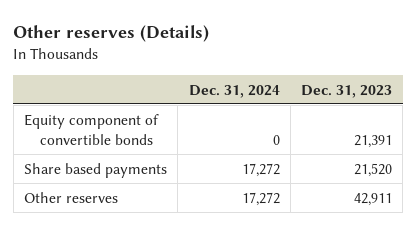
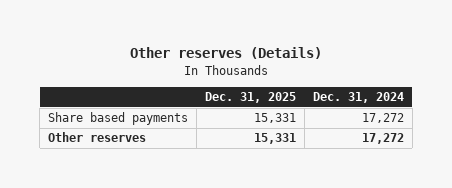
- | Dec. 31, 2024 | Dec. 31, 2023
+ | Dec. 31, 2025 | Dec. 31, 2024
- Equity component of convertible bonds | 0 | 21,391

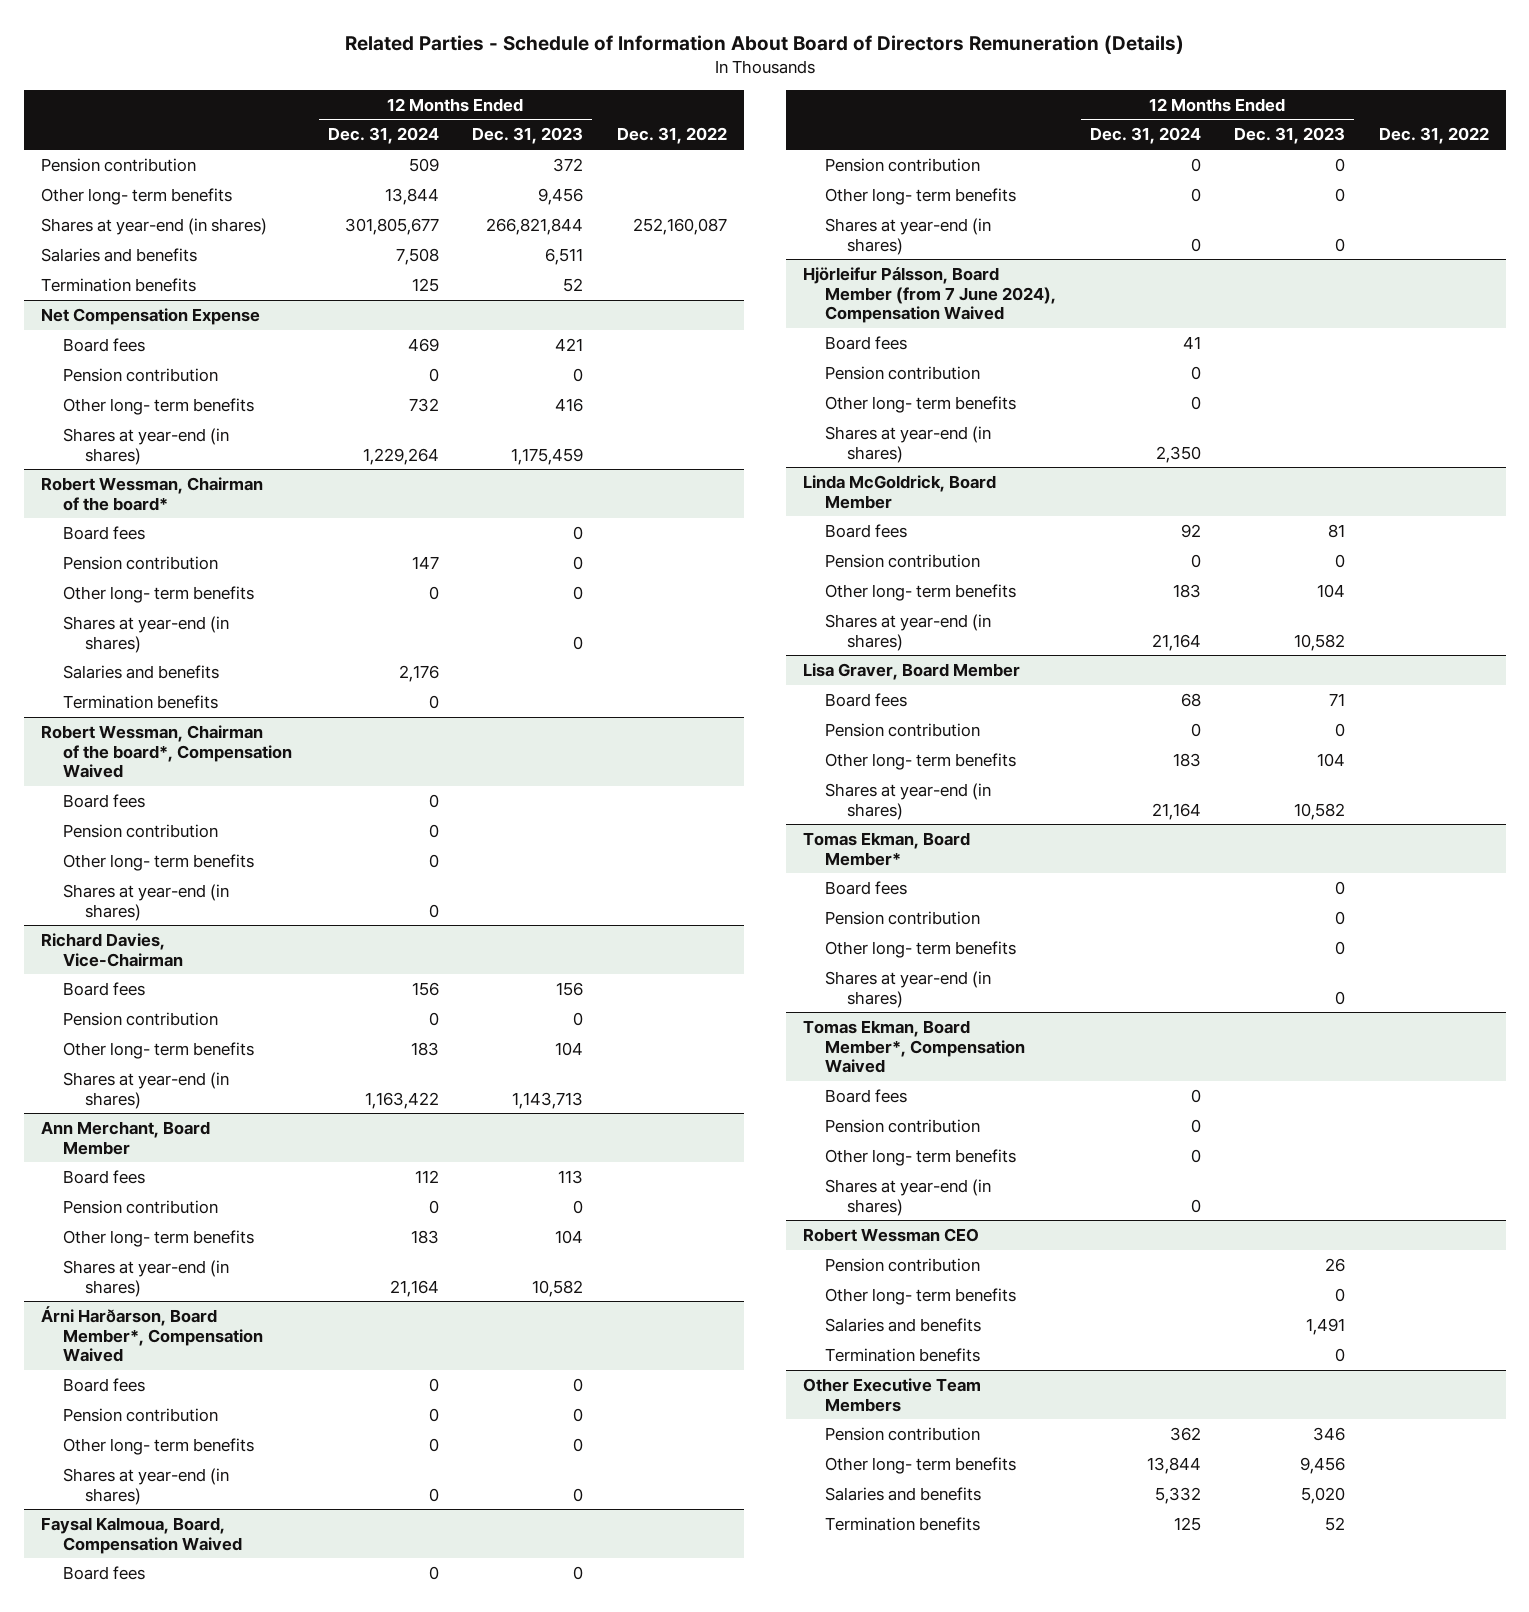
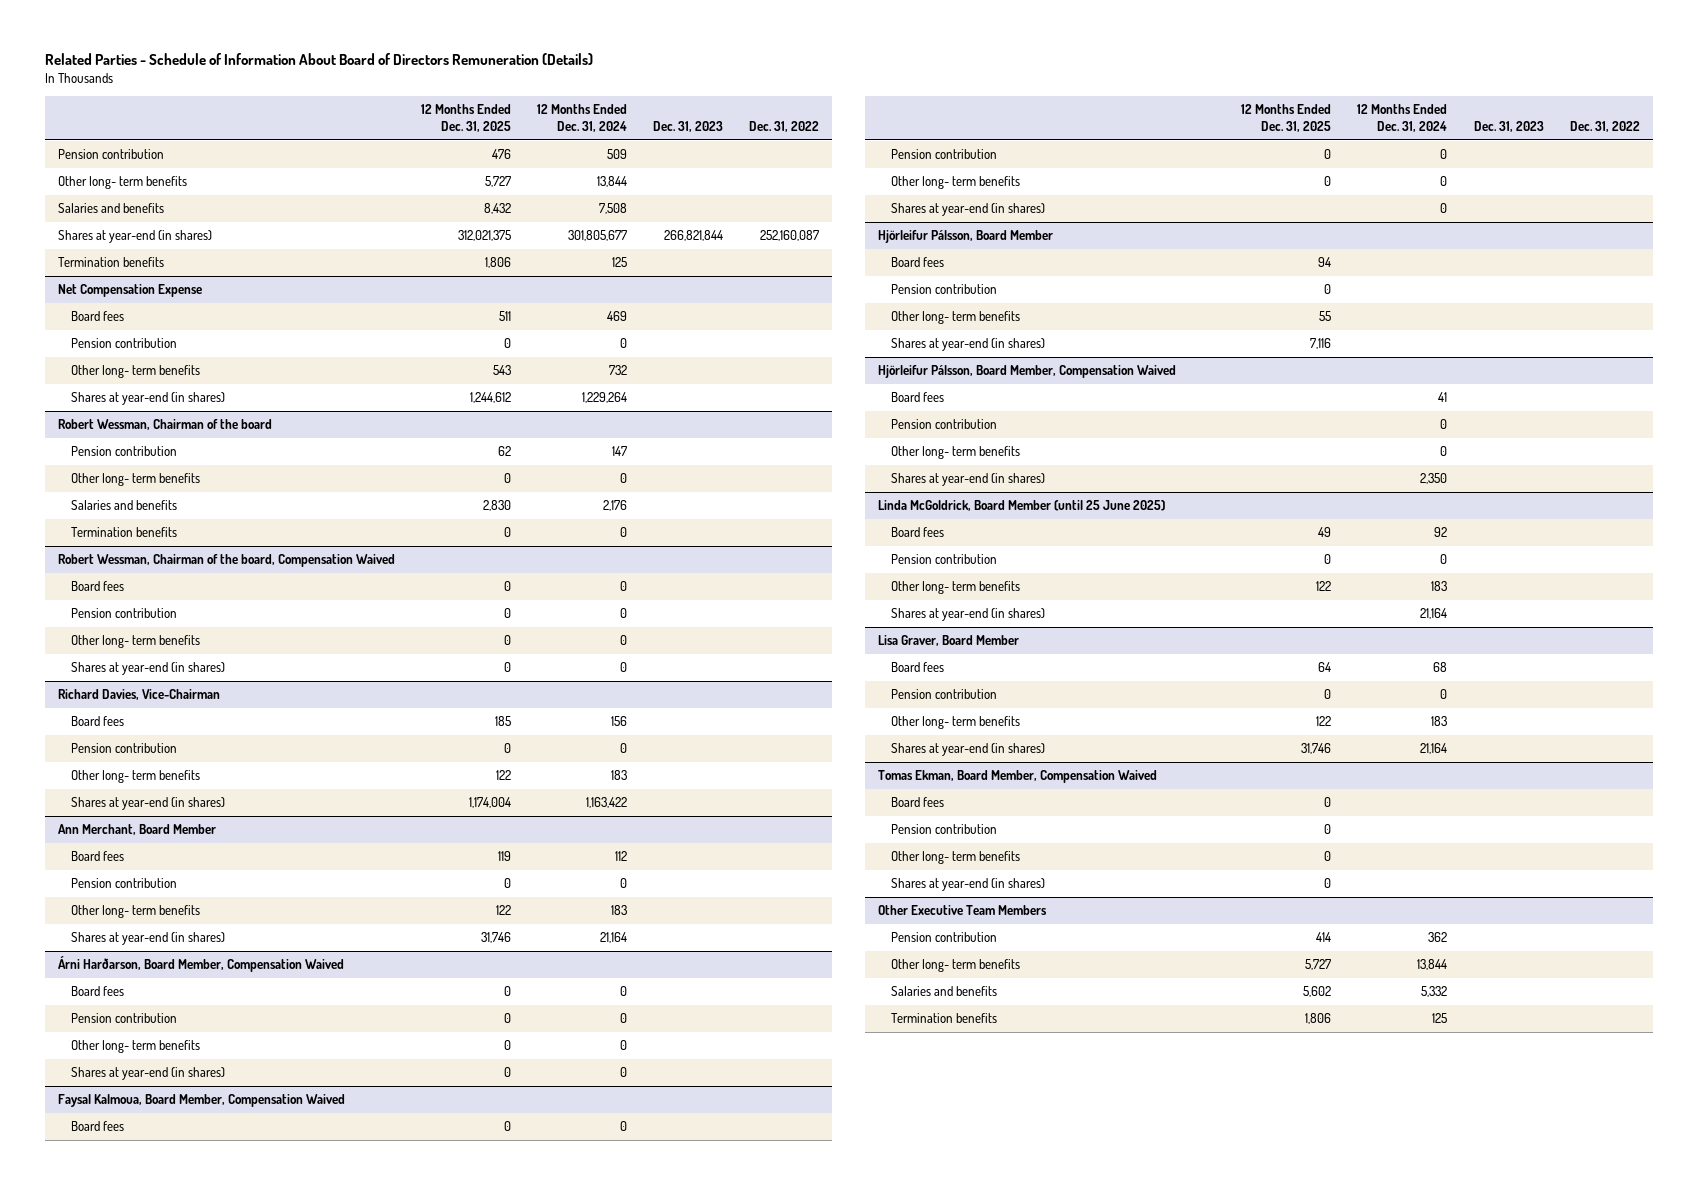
- | 12 Months Ended Dec. 31, 2024 | 12 Months Ended Dec. 31, 2023 | Dec. 31, 2022
+ | 12 Months Ended Dec. 31, 2025 | 12 Months Ended Dec. 31, 2024 | Dec. 31, 2023 | Dec. 31, 2022
moved down: Shares at year-end (in shares) | 312,021,375 | 301,805,677 | 266,821,844 | 252,160,087
- Robert Wessman, Chairman of the board*
- Board fees | | 0 |
+ Robert Wessman, Chairman of the board
- Shares at year-end (in shares) | | 0 |
- Robert Wessman, Chairman of the board*, Compensation Waived
+ Robert Wessman, Chairman of the board, Compensation Waived
- Árni Harðarson, Board Member*, Compensation Waived
+ Árni Harðarson, Board Member, Compensation Waived
- Faysal Kalmoua, Board, Compensation Waived
+ Faysal Kalmoua, Board Member, Compensation Waived
- Hjörleifur Pálsson, Board Member (from 7 June 2024), Compensation Waived
+ Hjörleifur Pálsson, Board Member
+ Board fees | 94 | | |
+ Pension contribution | 0 | | |
+ Other long- term benefits | 55 | | |
+ Shares at year-end (in shares) | 7,116 | | |
+ Hjörleifur Pálsson, Board Member, Compensation Waived
- Linda McGoldrick, Board Member
+ Linda McGoldrick, Board Member (until 25 June 2025)
- Tomas Ekman, Board Member*
+ Tomas Ekman, Board Member, Compensation Waived
- Tomas Ekman, Board Member*, Compensation Waived
- Board fees | 0 | |
- Pension contribution | 0 | |
- Other long- term benefits | 0 | |
- Shares at year-end (in shares) | 0 | |
- Robert Wessman CEO
- Pension contribution | | 26 |
- Other long- term benefits | | 0 |
- Salaries and benefits | | 1,491 |
- Termination benefits | | 0 |

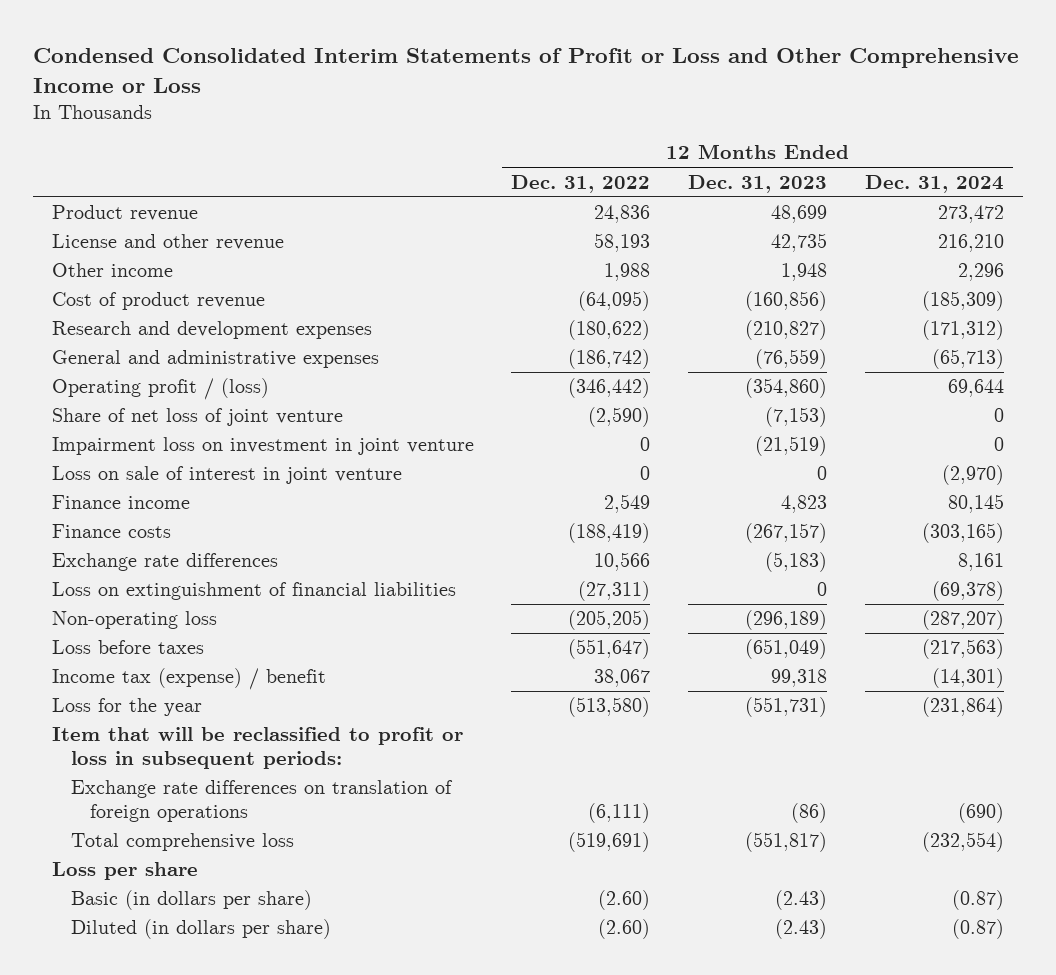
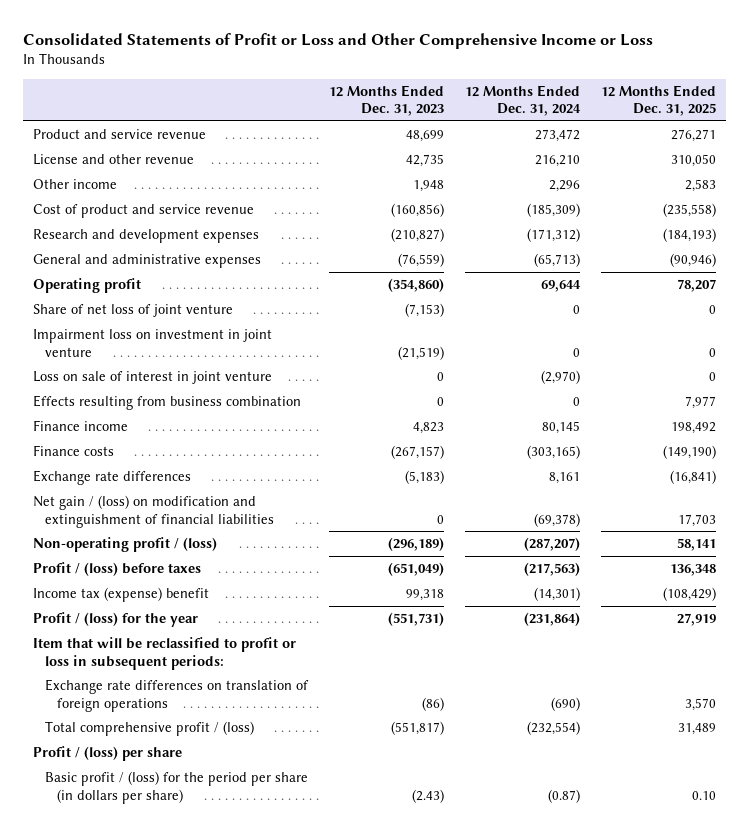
- Condensed Consolidated Interim Statements of Profit or Loss and Other Comprehensive Income or Loss
+ Consolidated Statements of Profit or Loss and Other Comprehensive Income or Loss
- | 12 Months Ended Dec. 31, 2022 | 12 Months Ended Dec. 31, 2023 | 12 Months Ended Dec. 31, 2024
+ | 12 Months Ended Dec. 31, 2023 | 12 Months Ended Dec. 31, 2024 | 12 Months Ended Dec. 31, 2025
- Product revenue | 24,836 | 48,699 | 273,472
+ Product and service revenue | 48,699 | 273,472 | 276,271
- Cost of product revenue | (64,095) | (160,856) | (185,309)
+ Cost of product and service revenue | (160,856) | (185,309) | (235,558)
- Operating profit / (loss) | (346,442) | (354,860) | 69,644
+ Operating profit | (354,860) | 69,644 | 78,207
+ Effects resulting from business combination | 0 | 0 | 7,977
- Loss on extinguishment of financial liabilities | (27,311) | 0 | (69,378)
- Non-operating loss | (205,205) | (296,189) | (287,207)
- Loss before taxes | (551,647) | (651,049) | (217,563)
- Income tax (expense) / benefit | 38,067 | 99,318 | (14,301)
- Loss for the year | (513,580) | (551,731) | (231,864)
+ Net gain / (loss) on modification and extinguishment of financial liabilities | 0 | (69,378) | 17,703
+ Non-operating profit / (loss) | (296,189) | (287,207) | 58,141
+ Profit / (loss) before taxes | (651,049) | (217,563) | 136,348
+ Income tax (expense) benefit | 99,318 | (14,301) | (108,429)
+ Profit / (loss) for the year | (551,731) | (231,864) | 27,919
- Total comprehensive loss | (519,691) | (551,817) | (232,554)
- Loss per share
- Basic (in dollars per share) | (2.60) | (2.43) | (0.87)
- Diluted (in dollars per share) | (2.60) | (2.43) | (0.87)
+ Total comprehensive profit / (loss) | (551,817) | (232,554) | 31,489
+ Profit / (loss) per share
+ Basic profit / (loss) for the period per share (in dollars per share) | (2.43) | (0.87) | 0.10

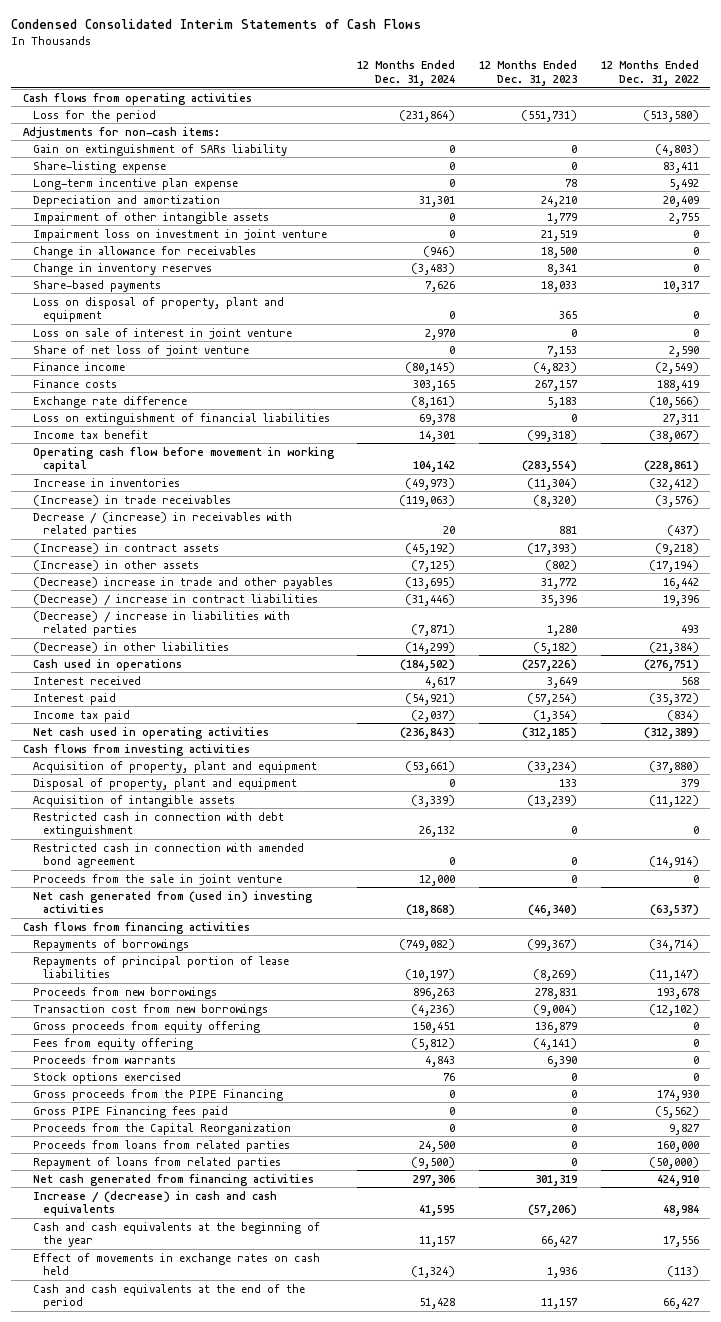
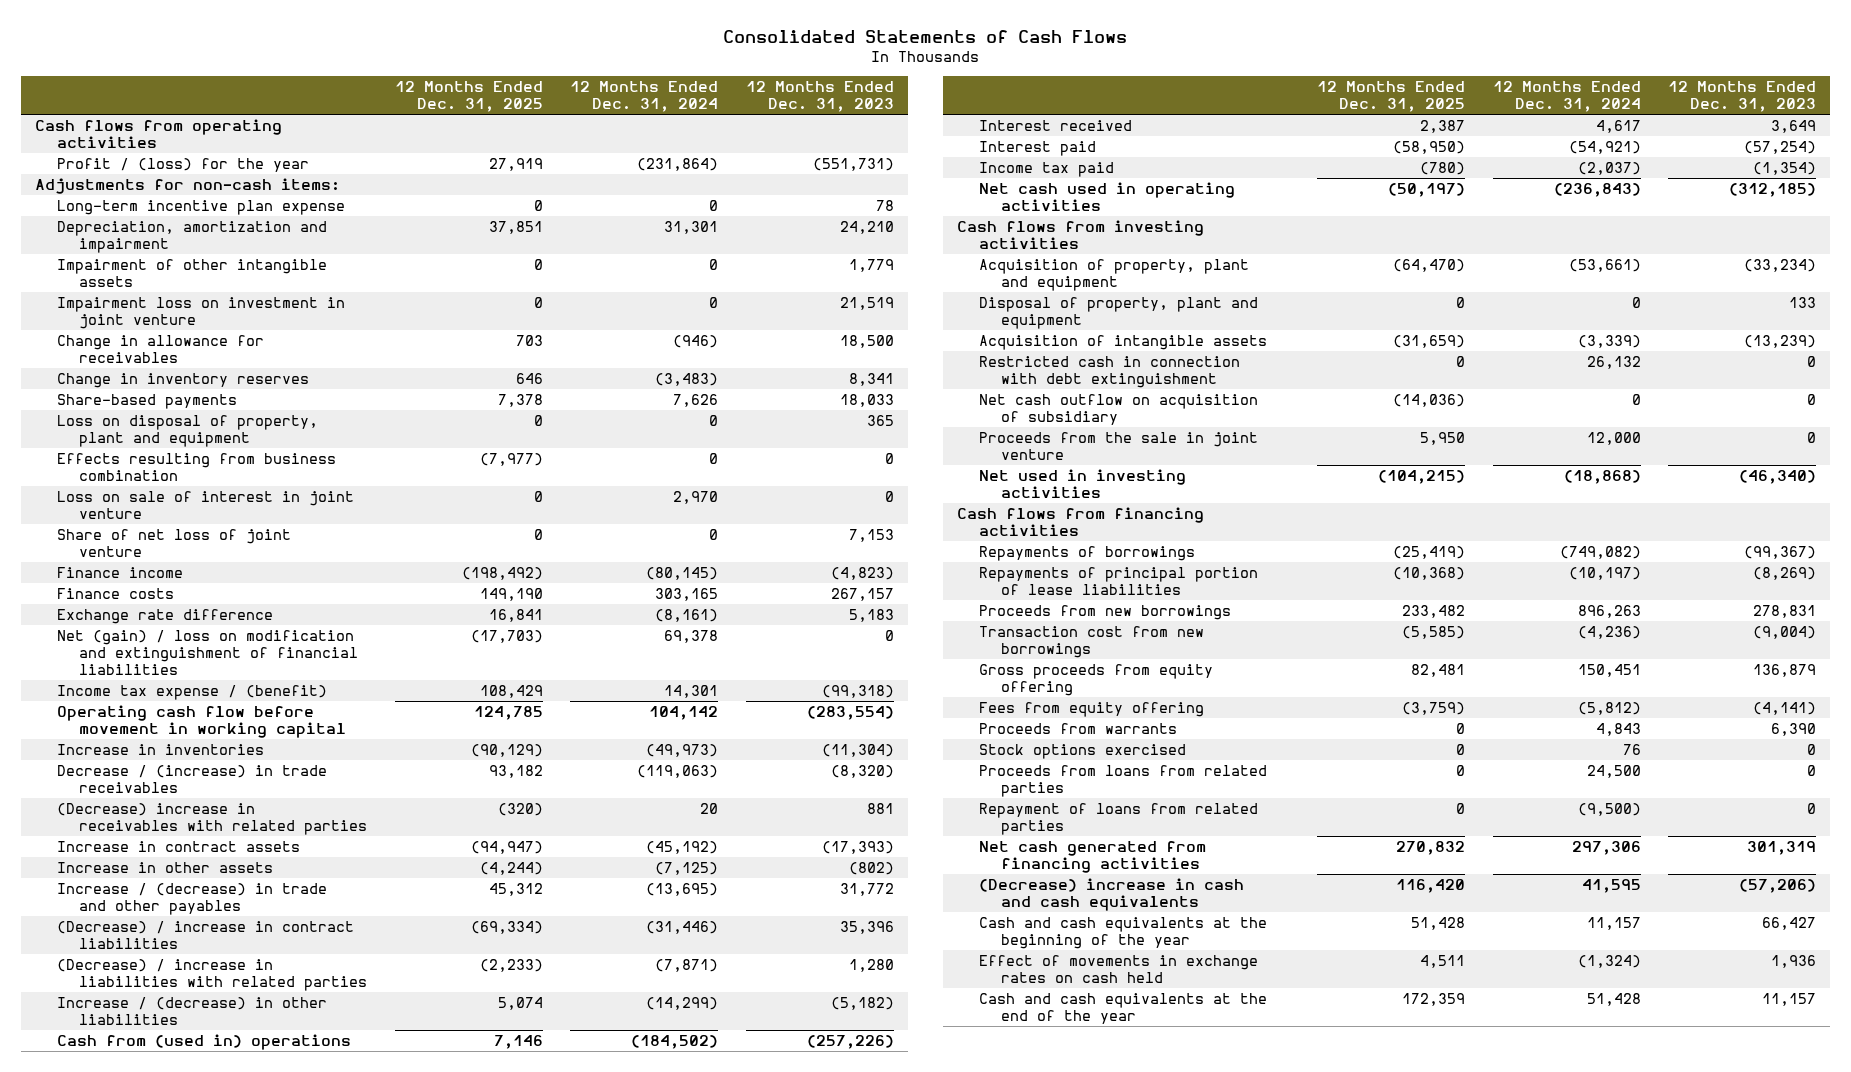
- Condensed Consolidated Interim Statements of Cash Flows
+ Consolidated Statements of Cash Flows
- | 12 Months Ended Dec. 31, 2024 | 12 Months Ended Dec. 31, 2023 | 12 Months Ended Dec. 31, 2022
+ | 12 Months Ended Dec. 31, 2025 | 12 Months Ended Dec. 31, 2024 | 12 Months Ended Dec. 31, 2023
- Loss for the period | (231,864) | (551,731) | (513,580)
+ Profit / (loss) for the year | 27,919 | (231,864) | (551,731)
- Gain on extinguishment of SARs liability | 0 | 0 | (4,803)
- Share-listing expense | 0 | 0 | 83,411
- Depreciation and amortization | 31,301 | 24,210 | 20,409
+ Depreciation, amortization and impairment | 37,851 | 31,301 | 24,210
+ Effects resulting from business combination | (7,977) | 0 | 0
- Loss on extinguishment of financial liabilities | 69,378 | 0 | 27,311
- Income tax benefit | 14,301 | (99,318) | (38,067)
+ Net (gain) / loss on modification and extinguishment of financial liabilities | (17,703) | 69,378 | 0
+ Income tax expense / (benefit) | 108,429 | 14,301 | (99,318)
- (Increase) in trade receivables | (119,063) | (8,320) | (3,576)
- Decrease / (increase) in receivables with related parties | 20 | 881 | (437)
- (Increase) in contract assets | (45,192) | (17,393) | (9,218)
- (Increase) in other assets | (7,125) | (802) | (17,194)
- (Decrease) increase in trade and other payables | (13,695) | 31,772 | 16,442
+ Decrease / (increase) in trade receivables | 93,182 | (119,063) | (8,320)
+ (Decrease) increase in receivables with related parties | (320) | 20 | 881
+ Increase in contract assets | (94,947) | (45,192) | (17,393)
+ Increase in other assets | (4,244) | (7,125) | (802)
+ Increase / (decrease) in trade and other payables | 45,312 | (13,695) | 31,772
- (Decrease) in other liabilities | (14,299) | (5,182) | (21,384)
- Cash used in operations | (184,502) | (257,226) | (276,751)
+ Increase / (decrease) in other liabilities | 5,074 | (14,299) | (5,182)
+ Cash from (used in) operations | 7,146 | (184,502) | (257,226)
- Restricted cash in connection with amended bond agreement | 0 | 0 | (14,914)
+ Net cash outflow on acquisition of subsidiary | (14,036) | 0 | 0
- Net cash generated from (used in) investing activities | (18,868) | (46,340) | (63,537)
+ Net used in investing activities | (104,215) | (18,868) | (46,340)
- Gross proceeds from the PIPE Financing | 0 | 0 | 174,930
- Gross PIPE Financing fees paid | 0 | 0 | (5,562)
- Proceeds from the Capital Reorganization | 0 | 0 | 9,827
- Increase / (decrease) in cash and cash equivalents | 41,595 | (57,206) | 48,984
+ (Decrease) increase in cash and cash equivalents | 116,420 | 41,595 | (57,206)
- Cash and cash equivalents at the end of the period | 51,428 | 11,157 | 66,427
+ Cash and cash equivalents at the end of the year | 172,359 | 51,428 | 11,157

